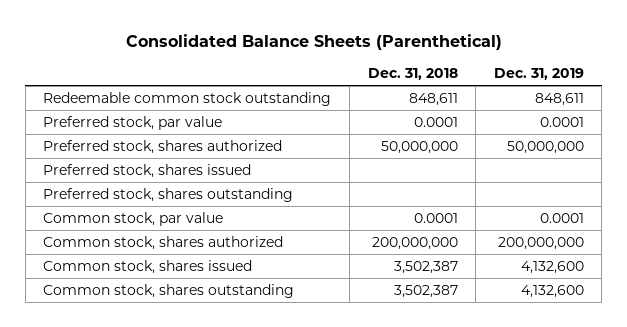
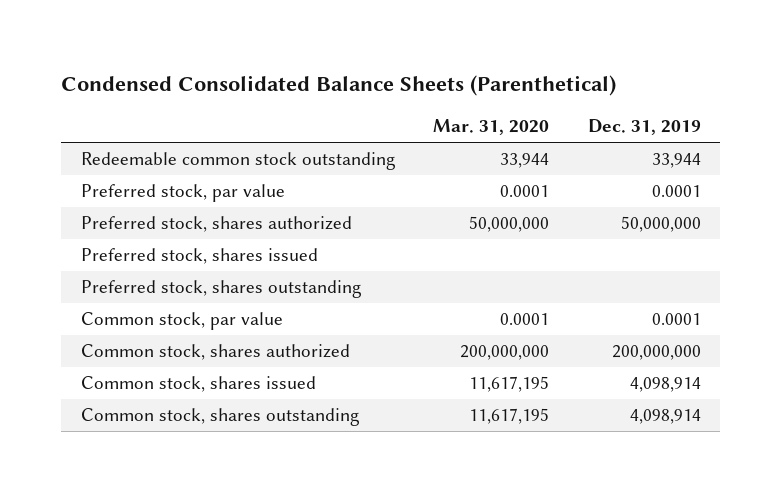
- Consolidated Balance Sheets (Parenthetical)
+ Condensed Consolidated Balance Sheets (Parenthetical)
- | Dec. 31, 2018 | Dec. 31, 2019
+ | Mar. 31, 2020 | Dec. 31, 2019
- Redeemable common stock outstanding | 848,611 | 848,611
+ Redeemable common stock outstanding | 33,944 | 33,944
- Common stock, shares issued | 3,502,387 | 4,132,600
- Common stock, shares outstanding | 3,502,387 | 4,132,600
+ Common stock, shares issued | 11,617,195 | 4,098,914
+ Common stock, shares outstanding | 11,617,195 | 4,098,914

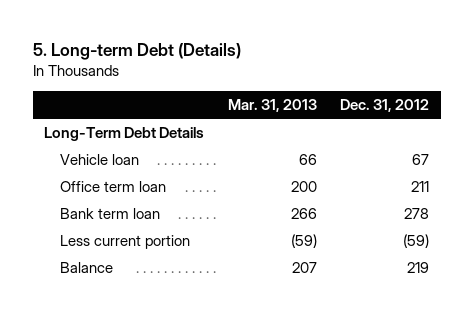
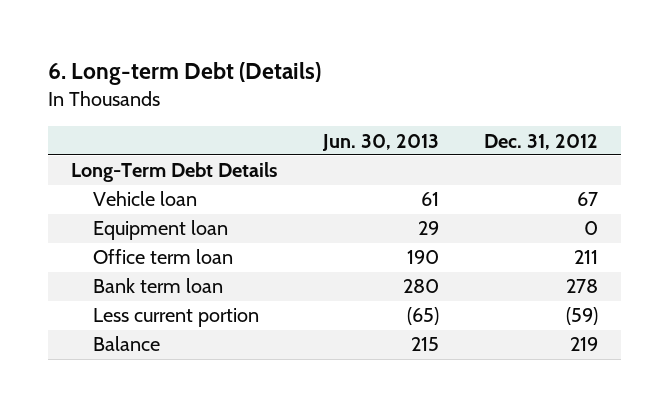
- 5. Long-term Debt (Details)
+ 6. Long-term Debt (Details)
- | Mar. 31, 2013 | Dec. 31, 2012
+ | Jun. 30, 2013 | Dec. 31, 2012
+ Equipment loan | 29 | 0

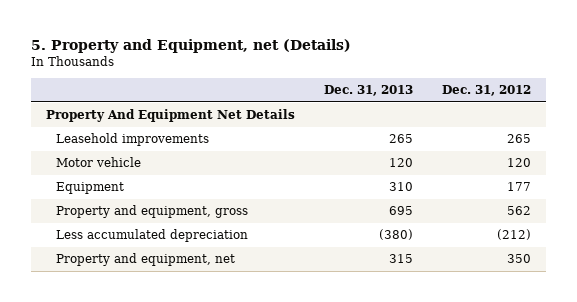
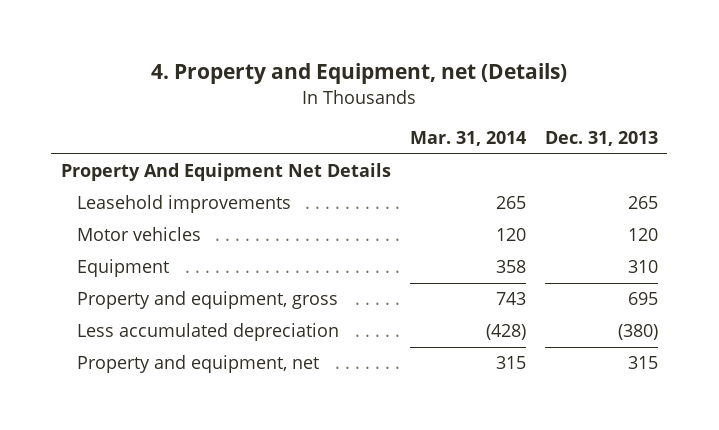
- 5. Property and Equipment, net (Details)
+ 4. Property and Equipment, net (Details)
- | Dec. 31, 2013 | Dec. 31, 2012
+ | Mar. 31, 2014 | Dec. 31, 2013
- Motor vehicle | 120 | 120
+ Motor vehicles | 120 | 120

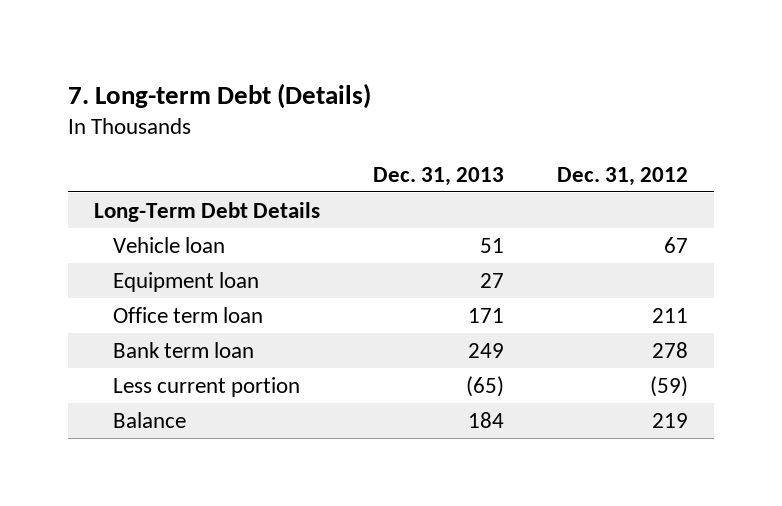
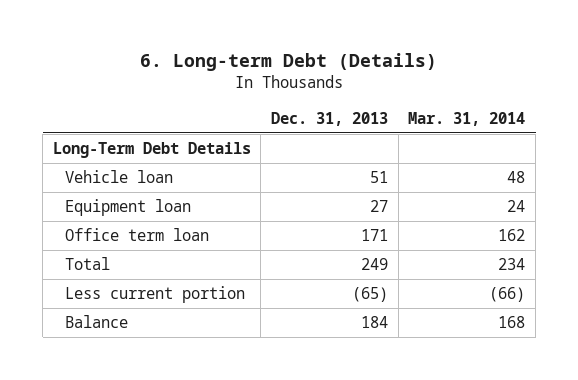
- 7. Long-term Debt (Details)
+ 6. Long-term Debt (Details)
- | Dec. 31, 2013 | Dec. 31, 2012
+ | Dec. 31, 2013 | Mar. 31, 2014
- Bank term loan | 249 | 278
+ Total | 249 | 234

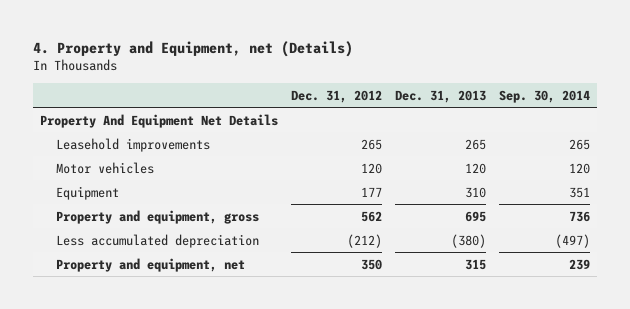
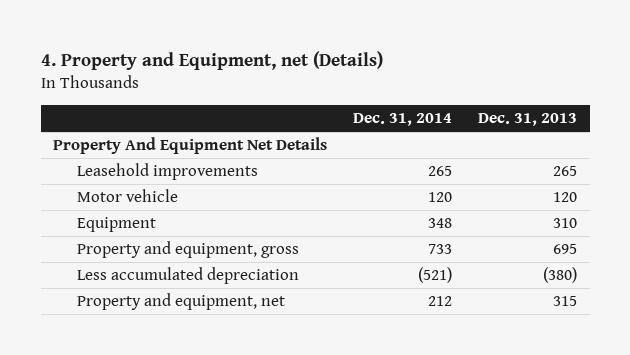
- | Dec. 31, 2012 | Dec. 31, 2013 | Sep. 30, 2014
+ | Dec. 31, 2014 | Dec. 31, 2013
- Motor vehicles | 120 | 120 | 120
+ Motor vehicle | 120 | 120

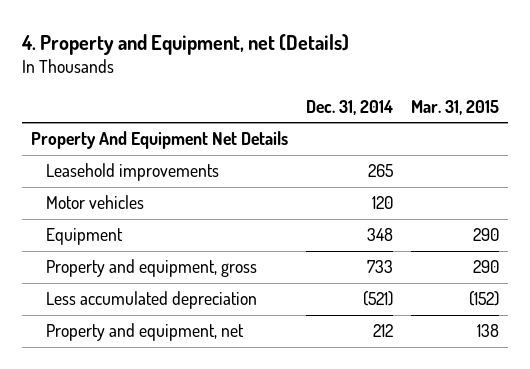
- | Dec. 31, 2014 | Dec. 31, 2013
+ | Dec. 31, 2014 | Mar. 31, 2015
- Motor vehicle | 120 | 120
+ Motor vehicles | 120 |

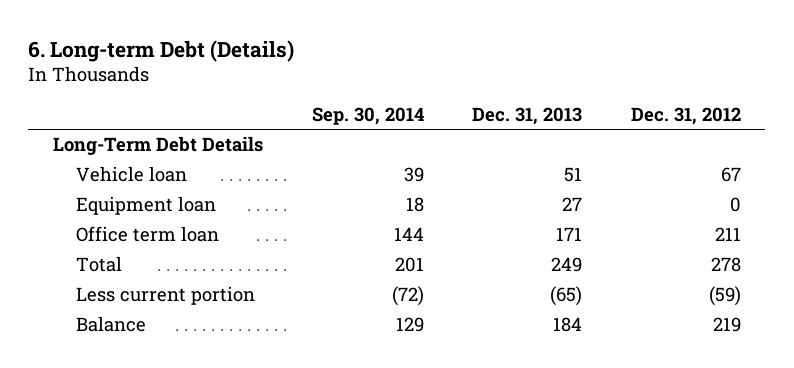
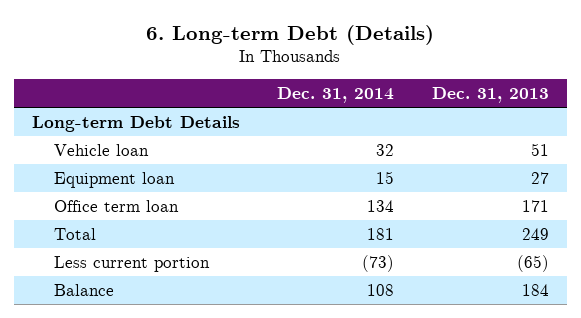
- | Sep. 30, 2014 | Dec. 31, 2013 | Dec. 31, 2012
+ | Dec. 31, 2014 | Dec. 31, 2013
- Long-Term Debt Details
+ Long-term Debt Details

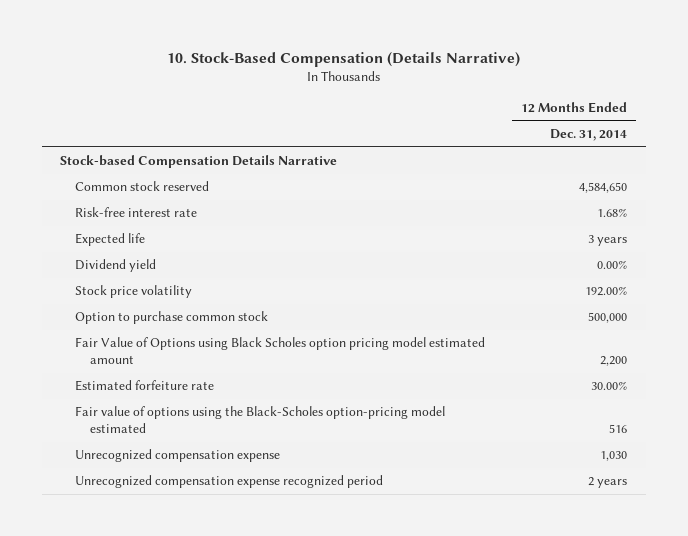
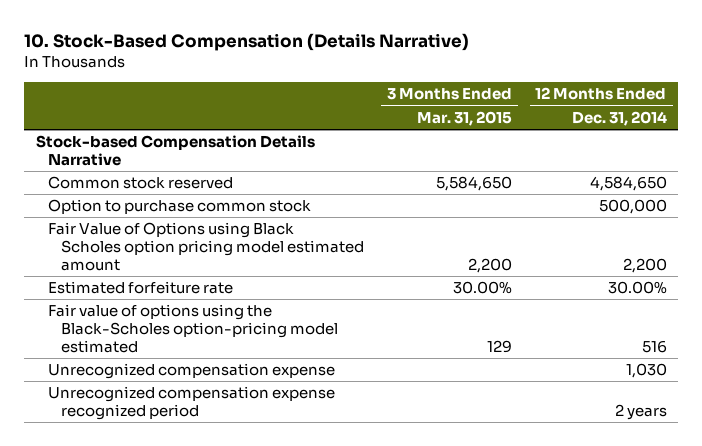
- | 12 Months Ended Dec. 31, 2014
+ | 3 Months Ended Mar. 31, 2015 | 12 Months Ended Dec. 31, 2014
- Risk-free interest rate | 1.68%
- Expected life | 3 years
- Dividend yield | 0.00%
- Stock price volatility | 192.00%

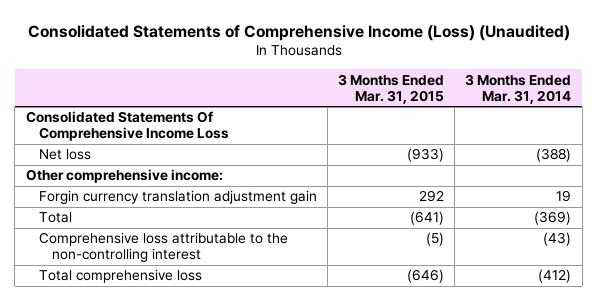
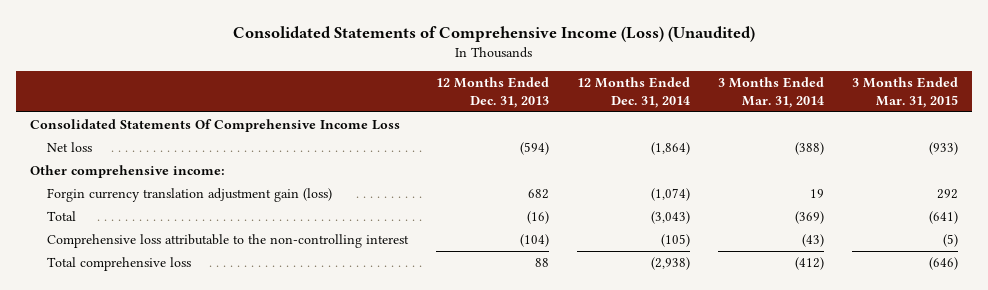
- | 3 Months Ended Mar. 31, 2015 | 3 Months Ended Mar. 31, 2014
+ | 12 Months Ended Dec. 31, 2013 | 12 Months Ended Dec. 31, 2014 | 3 Months Ended Mar. 31, 2014 | 3 Months Ended Mar. 31, 2015
- Forgin currency translation adjustment gain | 292 | 19
+ Forgin currency translation adjustment gain (loss) | 682 | (1,074) | 19 | 292

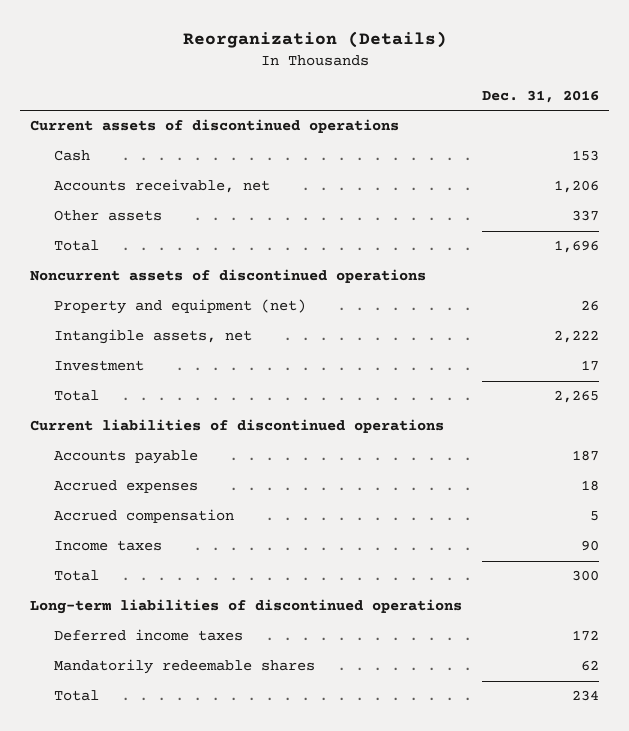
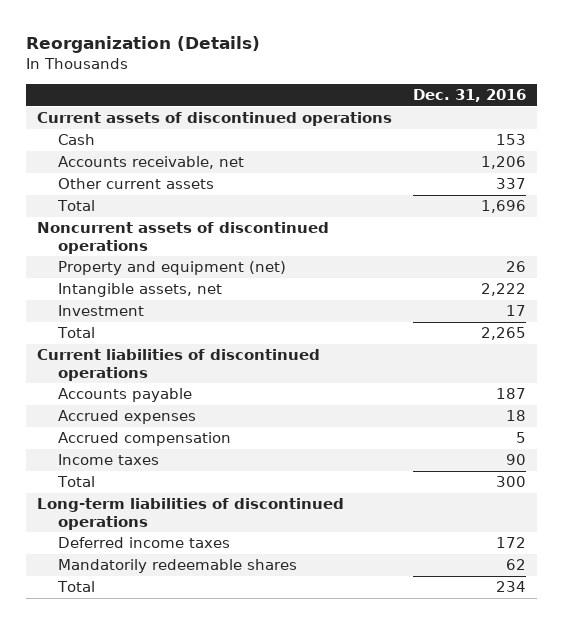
- Other assets | 337
+ Other current assets | 337

